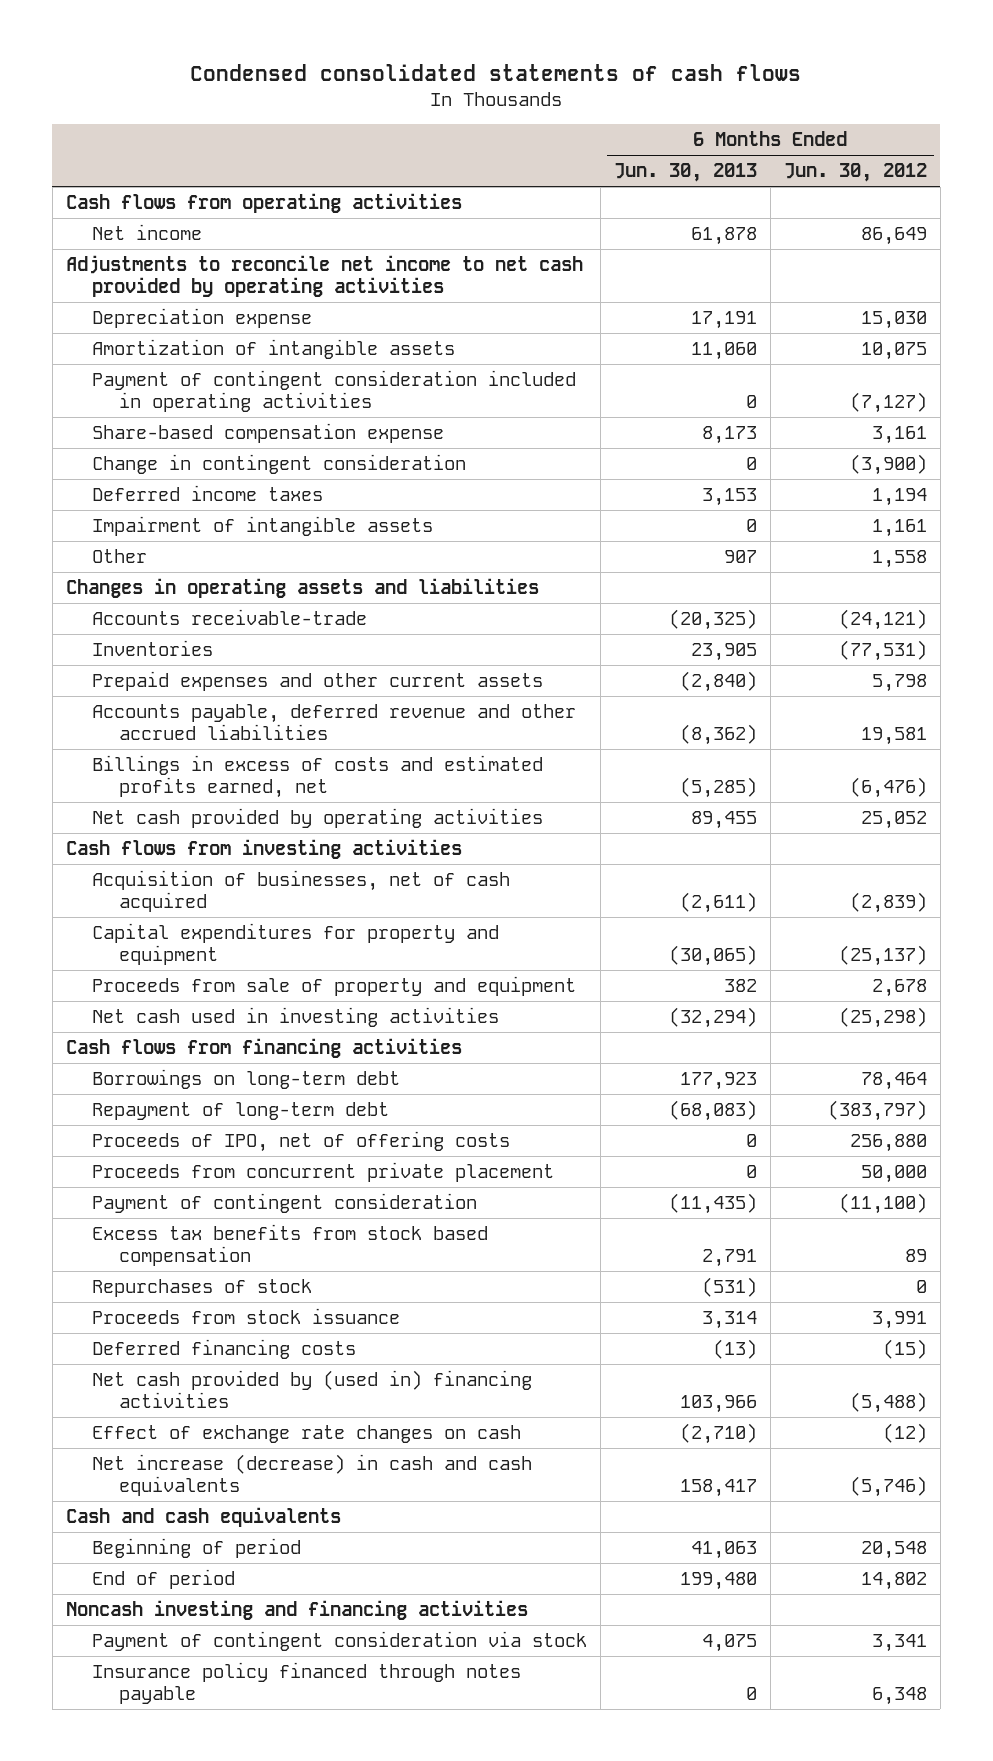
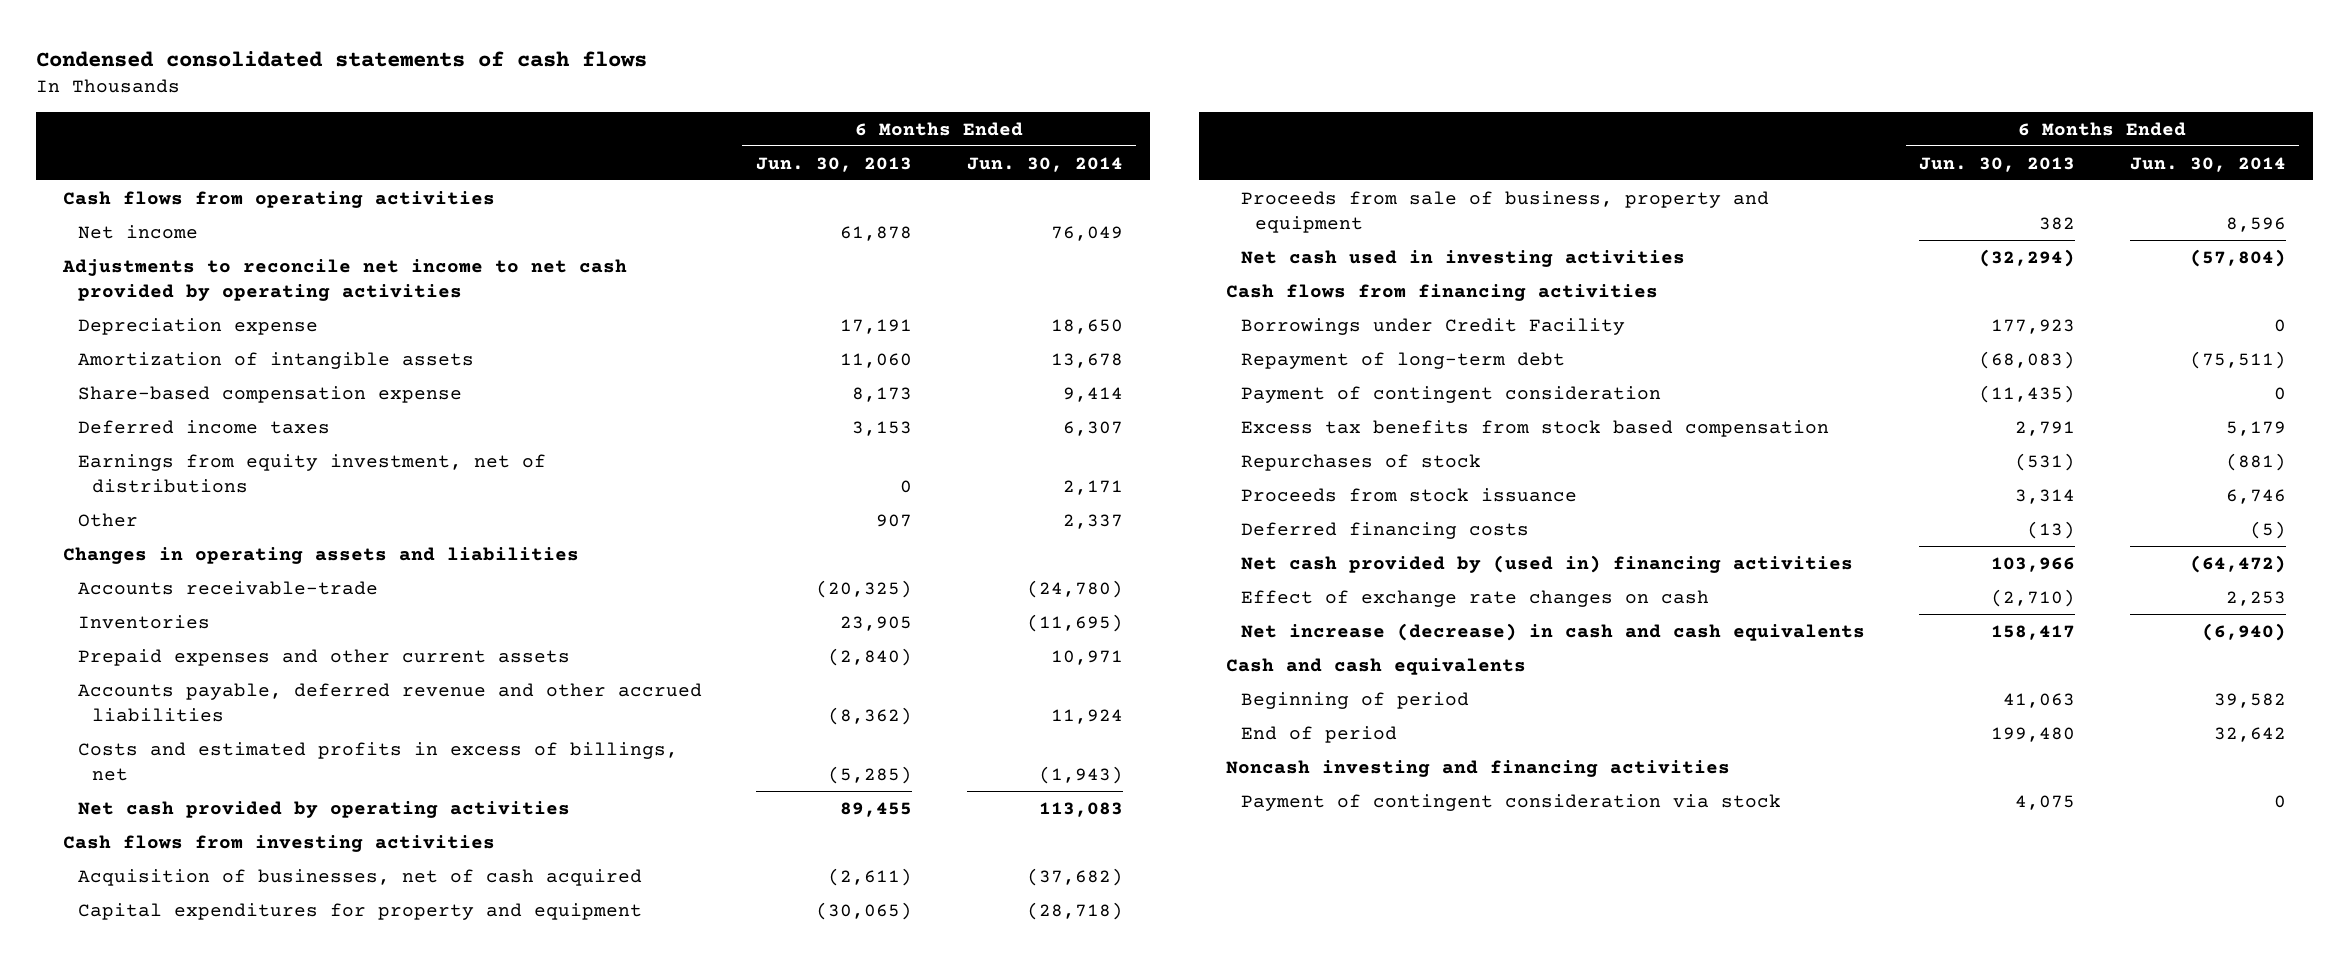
- | 6 Months Ended Jun. 30, 2013 | 6 Months Ended Jun. 30, 2012
+ | 6 Months Ended Jun. 30, 2013 | 6 Months Ended Jun. 30, 2014
- Payment of contingent consideration included in operating activities | 0 | (7,127)
- Change in contingent consideration | 0 | (3,900)
- Impairment of intangible assets | 0 | 1,161
+ Earnings from equity investment, net of distributions | 0 | 2,171
- Billings in excess of costs and estimated profits earned, net | (5,285) | (6,476)
+ Costs and estimated profits in excess of billings, net | (5,285) | (1,943)
- Proceeds from sale of property and equipment | 382 | 2,678
+ Proceeds from sale of business, property and equipment | 382 | 8,596
- Borrowings on long-term debt | 177,923 | 78,464
+ Borrowings under Credit Facility | 177,923 | 0
- Proceeds of IPO, net of offering costs | 0 | 256,880
- Proceeds from concurrent private placement | 0 | 50,000
- Insurance policy financed through notes payable | 0 | 6,348

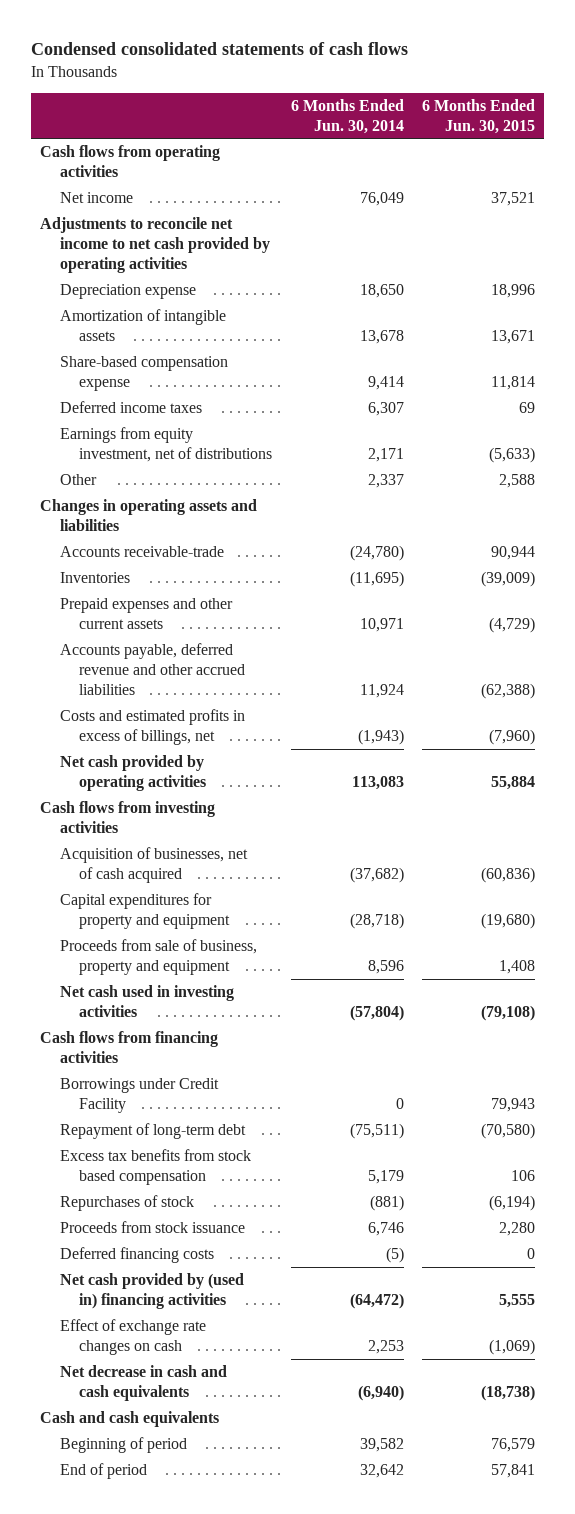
- | 6 Months Ended Jun. 30, 2013 | 6 Months Ended Jun. 30, 2014
+ | 6 Months Ended Jun. 30, 2014 | 6 Months Ended Jun. 30, 2015
- Payment of contingent consideration | (11,435) | 0
- Net increase (decrease) in cash and cash equivalents | 158,417 | (6,940)
+ Net decrease in cash and cash equivalents | (6,940) | (18,738)
- Noncash investing and financing activities
- Payment of contingent consideration via stock | 4,075 | 0

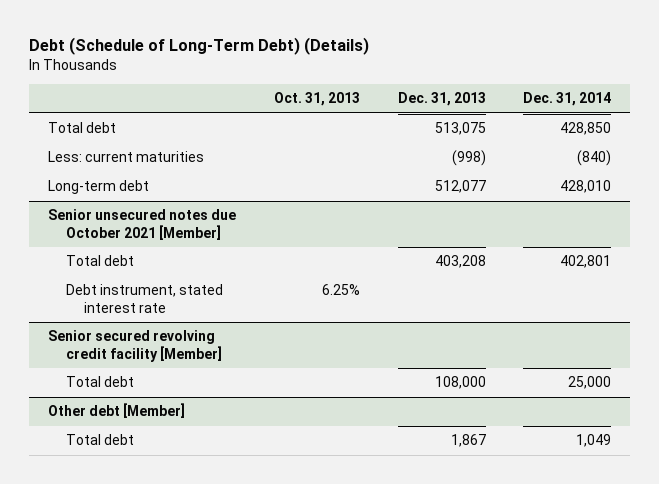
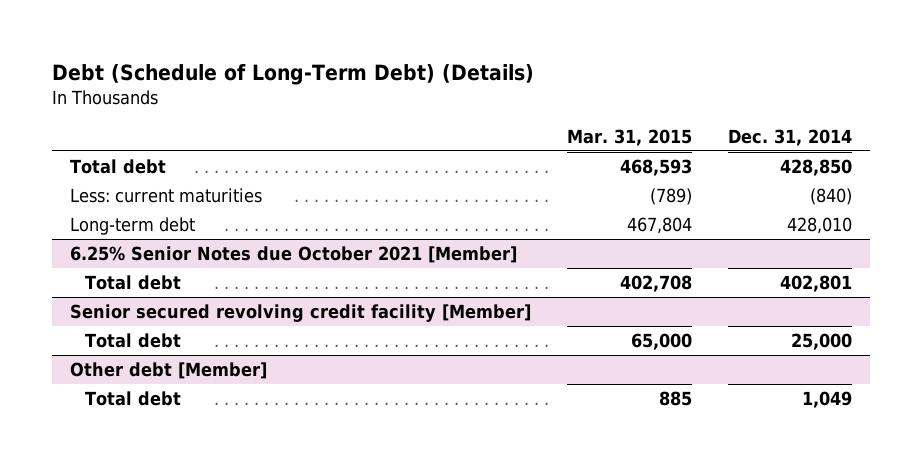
- | Oct. 31, 2013 | Dec. 31, 2013 | Dec. 31, 2014
+ | Mar. 31, 2015 | Dec. 31, 2014
- Senior unsecured notes due October 2021 [Member]
+ 6.25% Senior Notes due October 2021 [Member]
- Debt instrument, stated interest rate | 6.25% | |

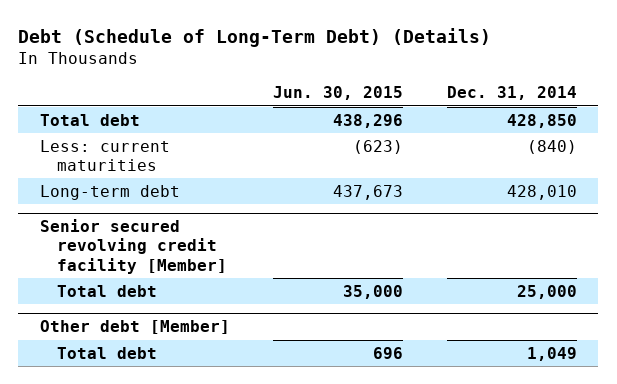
- | Mar. 31, 2015 | Dec. 31, 2014
+ | Jun. 30, 2015 | Dec. 31, 2014
- 6.25% Senior Notes due October 2021 [Member]
- Total debt | 402,708 | 402,801

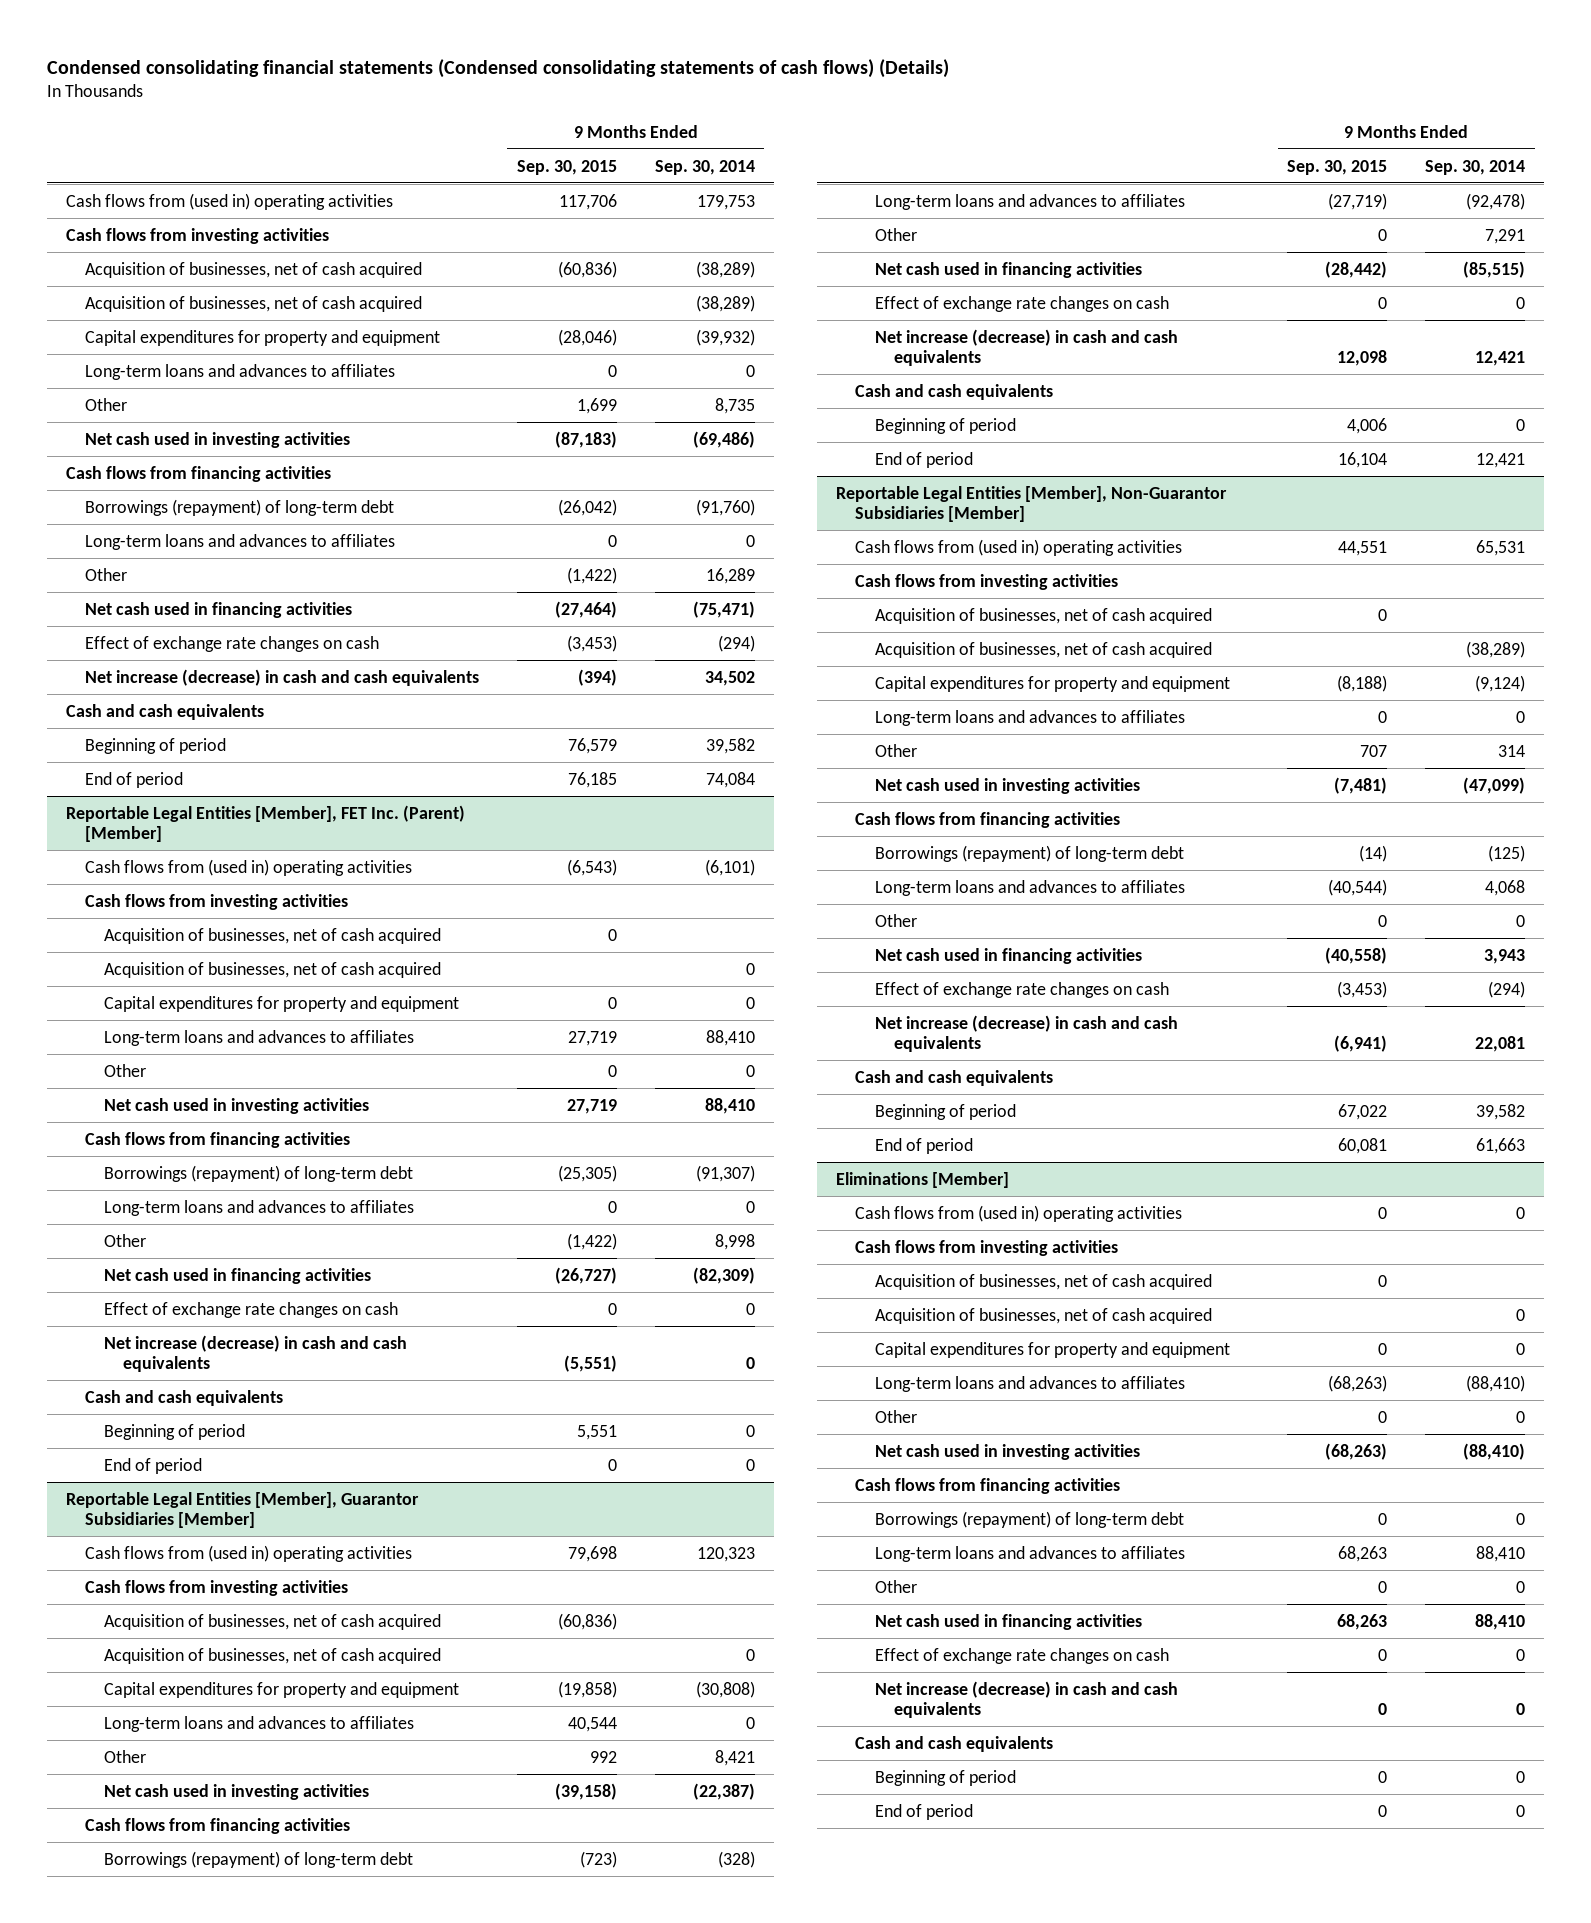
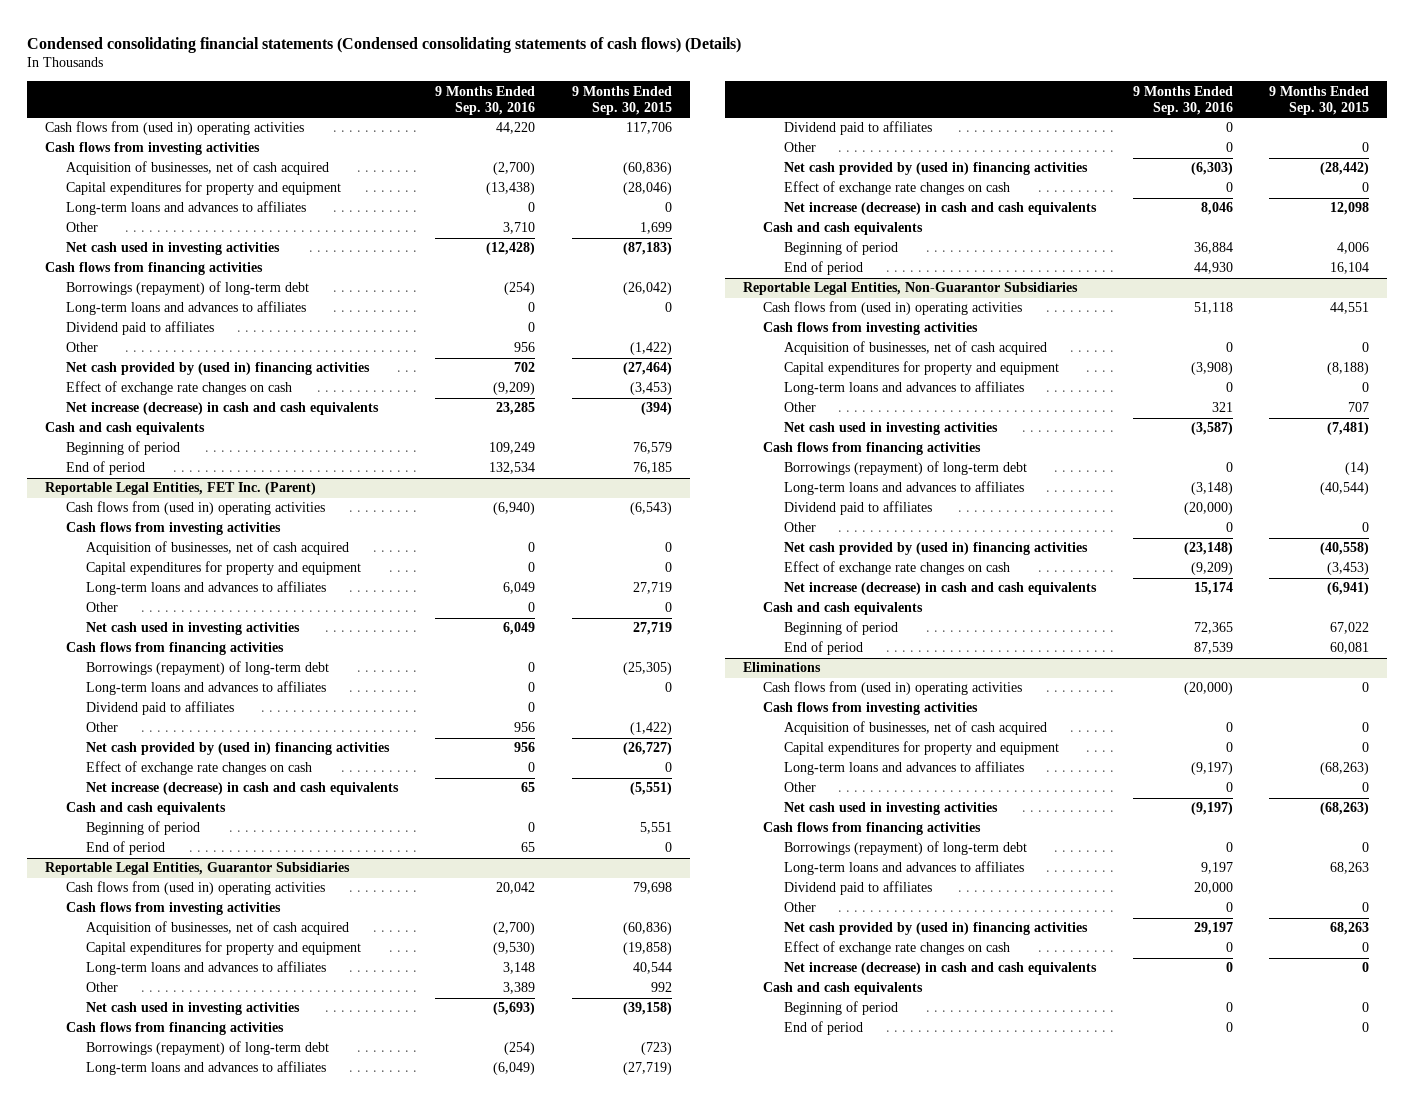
- | 9 Months Ended Sep. 30, 2015 | 9 Months Ended Sep. 30, 2014
+ | 9 Months Ended Sep. 30, 2016 | 9 Months Ended Sep. 30, 2015
- Acquisition of businesses, net of cash acquired | | (38,289)
+ Dividend paid to affiliates | 0 |
- Net cash used in financing activities | (27,464) | (75,471)
+ Net cash provided by (used in) financing activities | 702 | (27,464)
- Reportable Legal Entities [Member], FET Inc. (Parent) [Member]
+ Reportable Legal Entities, FET Inc. (Parent)
- Acquisition of businesses, net of cash acquired | | 0
+ Dividend paid to affiliates | 0 |
- Net cash used in financing activities | (26,727) | (82,309)
+ Net cash provided by (used in) financing activities | 956 | (26,727)
- Reportable Legal Entities [Member], Guarantor Subsidiaries [Member]
+ Reportable Legal Entities, Guarantor Subsidiaries
- Acquisition of businesses, net of cash acquired | | 0
+ Dividend paid to affiliates | 0 |
- Net cash used in financing activities | (28,442) | (85,515)
+ Net cash provided by (used in) financing activities | (6,303) | (28,442)
- Reportable Legal Entities [Member], Non-Guarantor Subsidiaries [Member]
+ Reportable Legal Entities, Non-Guarantor Subsidiaries
- Acquisition of businesses, net of cash acquired | | (38,289)
+ Dividend paid to affiliates | (20,000) |
- Net cash used in financing activities | (40,558) | 3,943
+ Net cash provided by (used in) financing activities | (23,148) | (40,558)
- Eliminations [Member]
+ Eliminations
- Acquisition of businesses, net of cash acquired | | 0
+ Dividend paid to affiliates | 20,000 |
- Net cash used in financing activities | 68,263 | 88,410
+ Net cash provided by (used in) financing activities | 29,197 | 68,263

